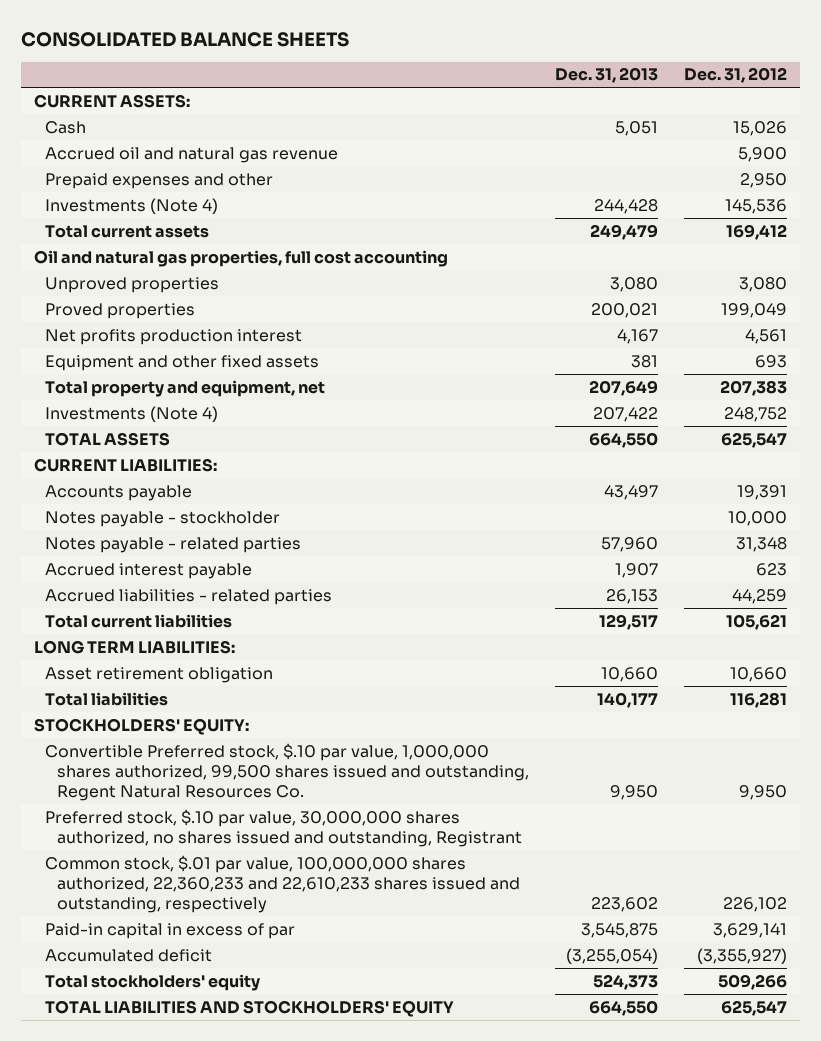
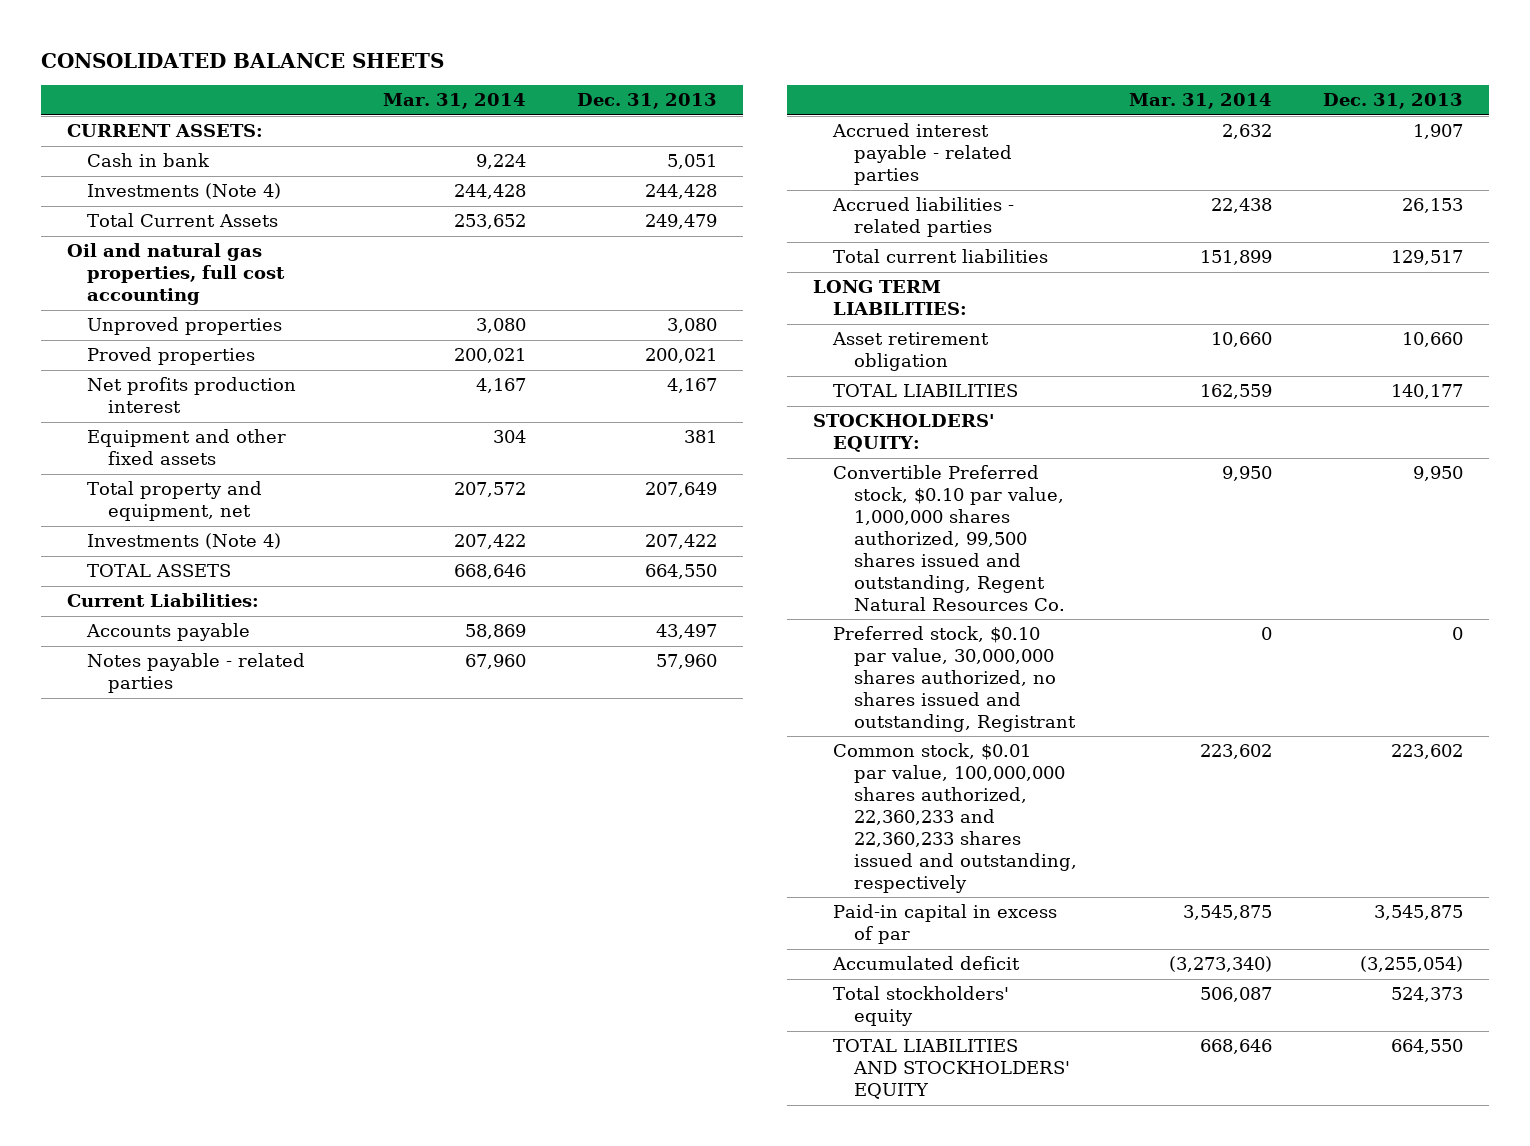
- | Dec. 31, 2013 | Dec. 31, 2012
+ | Mar. 31, 2014 | Dec. 31, 2013
- Cash | 5,051 | 15,026
- Accrued oil and natural gas revenue | | 5,900
- Prepaid expenses and other | | 2,950
+ Cash in bank | 9,224 | 5,051
- Total current assets | 249,479 | 169,412
+ Total Current Assets | 253,652 | 249,479
- CURRENT LIABILITIES:
+ Current Liabilities:
- Notes payable - stockholder | | 10,000
- Accrued interest payable | 1,907 | 623
+ Accrued interest payable - related parties | 2,632 | 1,907
- Total liabilities | 140,177 | 116,281
+ TOTAL LIABILITIES | 162,559 | 140,177
- Convertible Preferred stock, $.10 par value, 1,000,000 shares authorized, 99,500 shares issued and outstanding, Regent Natural Resources Co. | 9,950 | 9,950
- Preferred stock, $.10 par value, 30,000,000 shares authorized, no shares issued and outstanding, Registrant
- Common stock, $.01 par value, 100,000,000 shares authorized, 22,360,233 and 22,610,233 shares issued and outstanding, respectively | 223,602 | 226,102
+ Convertible Preferred stock, $0.10 par value, 1,000,000 shares authorized, 99,500 shares issued and outstanding, Regent Natural Resources Co. | 9,950 | 9,950
+ Preferred stock, $0.10 par value, 30,000,000 shares authorized, no shares issued and outstanding, Registrant | 0 | 0
+ Common stock, $0.01 par value, 100,000,000 shares authorized, 22,360,233 and 22,360,233 shares issued and outstanding, respectively | 223,602 | 223,602

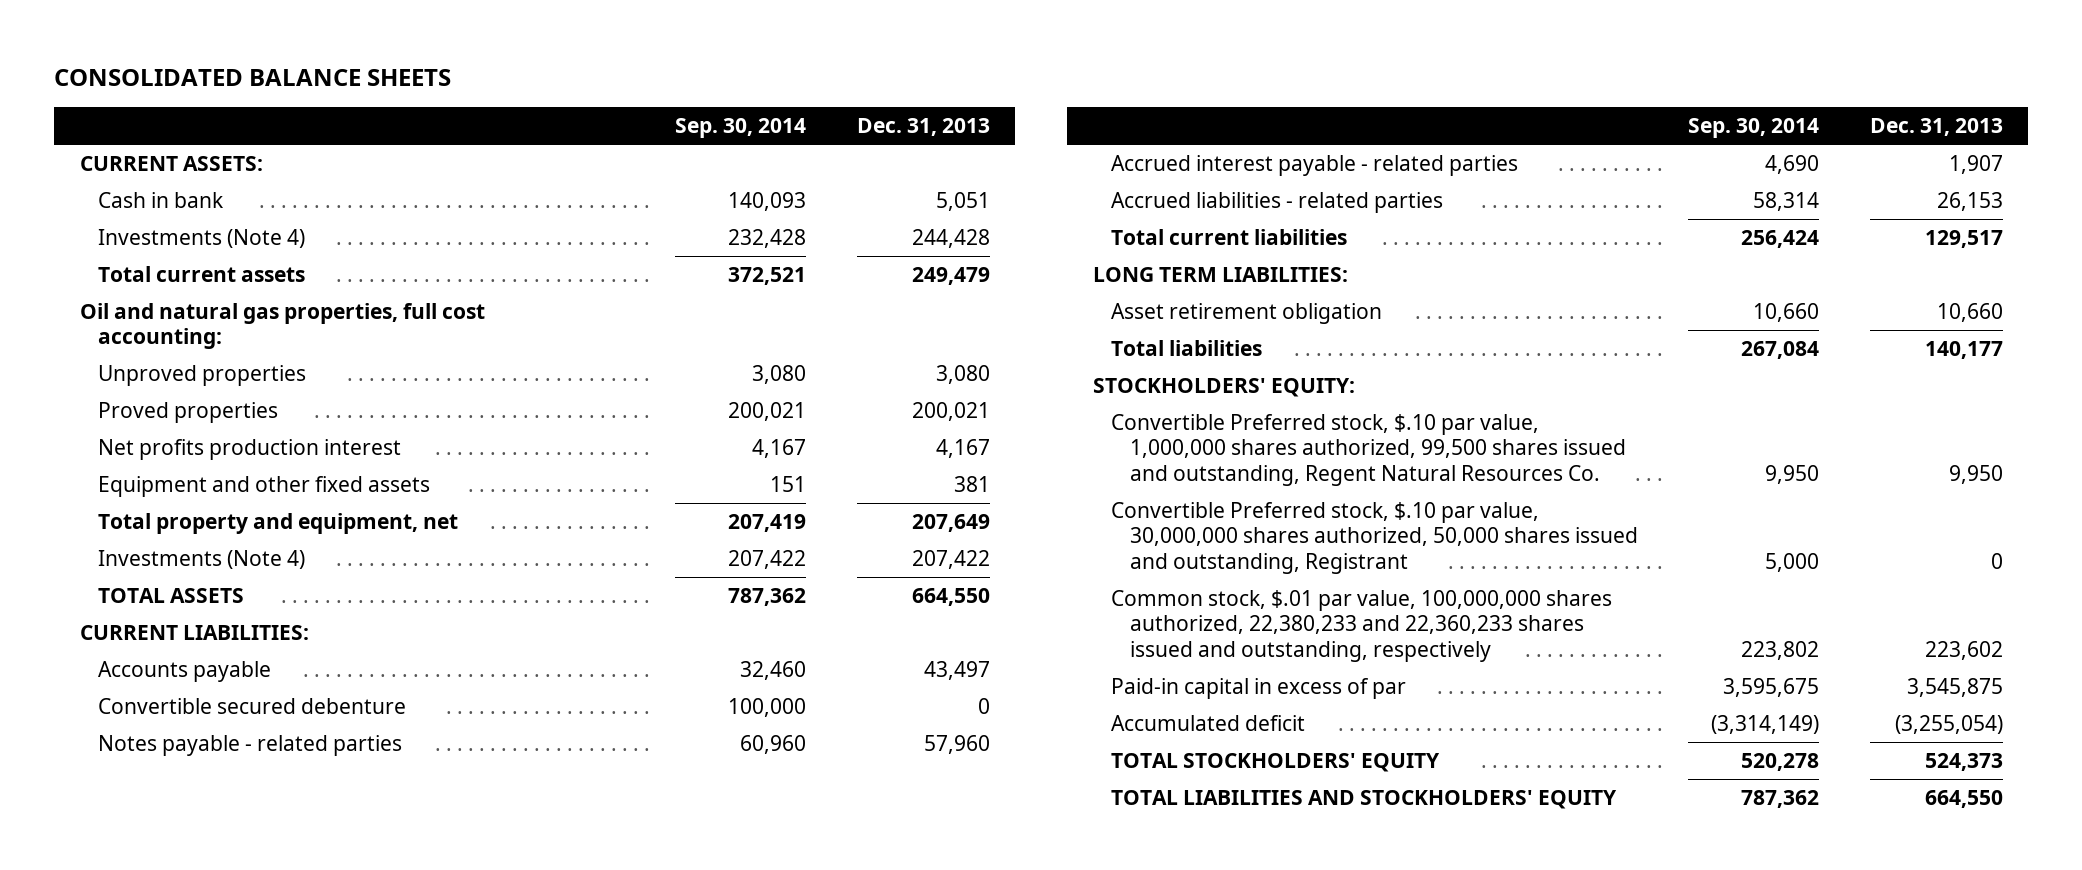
- | Mar. 31, 2014 | Dec. 31, 2013
+ | Sep. 30, 2014 | Dec. 31, 2013
- Total Current Assets | 253,652 | 249,479
- Oil and natural gas properties, full cost accounting
+ Total current assets | 372,521 | 249,479
+ Oil and natural gas properties, full cost accounting:
- Current Liabilities:
+ CURRENT LIABILITIES:
+ Convertible secured debenture | 100,000 | 0
- TOTAL LIABILITIES | 162,559 | 140,177
+ Total liabilities | 267,084 | 140,177
- Convertible Preferred stock, $0.10 par value, 1,000,000 shares authorized, 99,500 shares issued and outstanding, Regent Natural Resources Co. | 9,950 | 9,950
- Preferred stock, $0.10 par value, 30,000,000 shares authorized, no shares issued and outstanding, Registrant | 0 | 0
- Common stock, $0.01 par value, 100,000,000 shares authorized, 22,360,233 and 22,360,233 shares issued and outstanding, respectively | 223,602 | 223,602
+ Convertible Preferred stock, $.10 par value, 1,000,000 shares authorized, 99,500 shares issued and outstanding, Regent Natural Resources Co. | 9,950 | 9,950
+ Convertible Preferred stock, $.10 par value, 30,000,000 shares authorized, 50,000 shares issued and outstanding, Registrant | 5,000 | 0
+ Common stock, $.01 par value, 100,000,000 shares authorized, 22,380,233 and 22,360,233 shares issued and outstanding, respectively | 223,802 | 223,602
- Total stockholders' equity | 506,087 | 524,373
+ TOTAL STOCKHOLDERS' EQUITY | 520,278 | 524,373

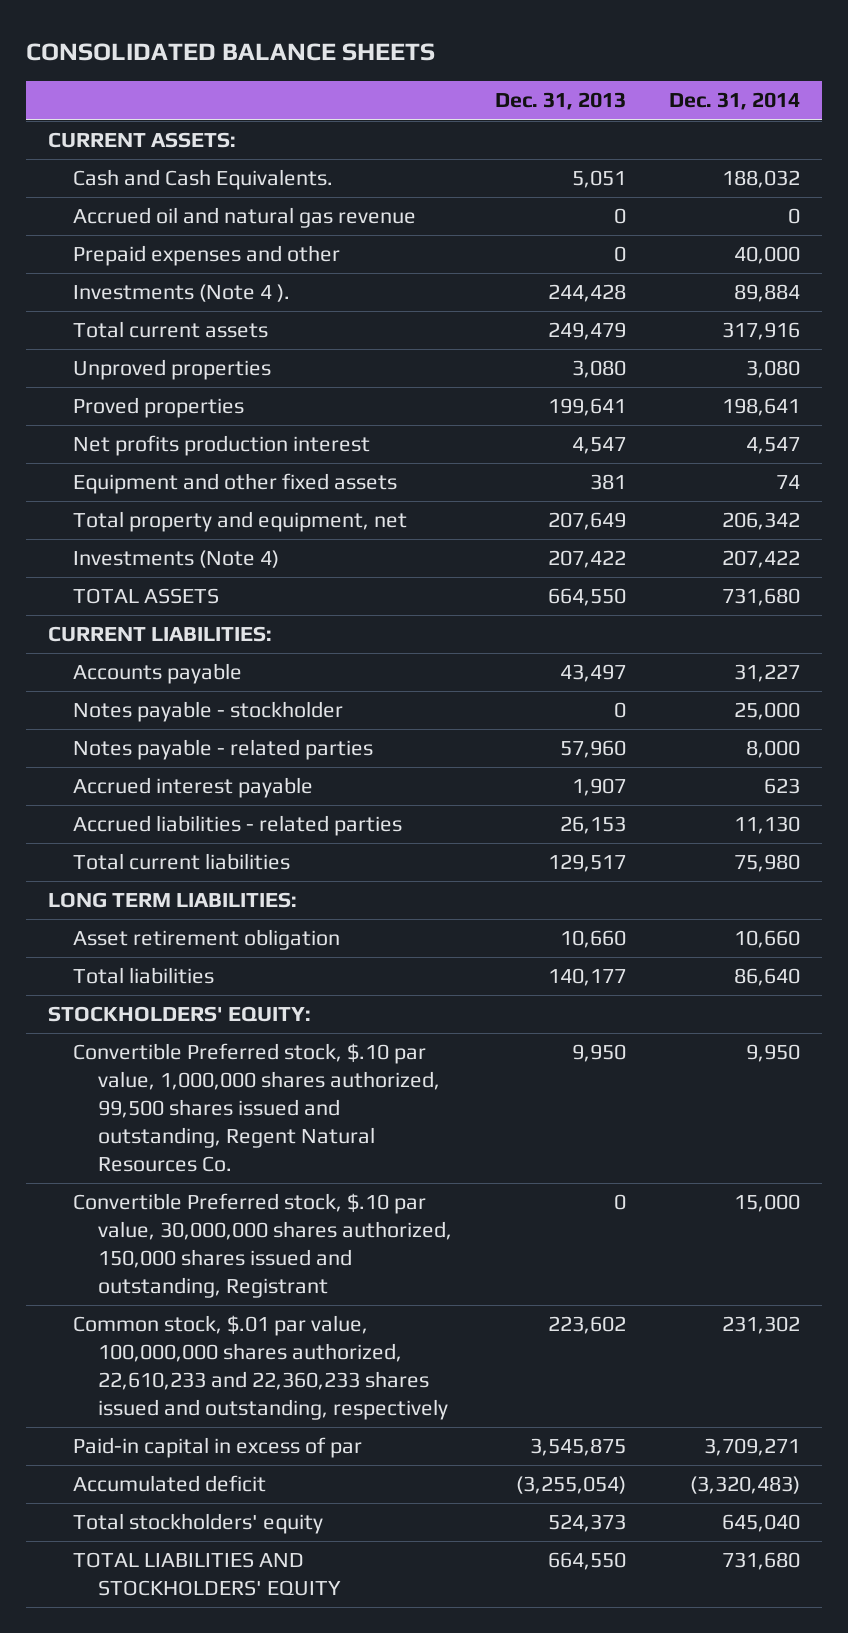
- | Sep. 30, 2014 | Dec. 31, 2013
+ | Dec. 31, 2013 | Dec. 31, 2014
- Cash in bank | 140,093 | 5,051
- Investments (Note 4) | 232,428 | 244,428
+ Cash and Cash Equivalents. | 5,051 | 188,032
+ Accrued oil and natural gas revenue | 0 | 0
+ Prepaid expenses and other | 0 | 40,000
+ Investments (Note 4 ). | 244,428 | 89,884
- Oil and natural gas properties, full cost accounting:
- Proved properties | 200,021 | 200,021
- Net profits production interest | 4,167 | 4,167
+ Proved properties | 199,641 | 198,641
+ Net profits production interest | 4,547 | 4,547
- Convertible secured debenture | 100,000 | 0
+ Notes payable - stockholder | 0 | 25,000
- Accrued interest payable - related parties | 4,690 | 1,907
+ Accrued interest payable | 1,907 | 623
- Convertible Preferred stock, $.10 par value, 30,000,000 shares authorized, 50,000 shares issued and outstanding, Registrant | 5,000 | 0
- Common stock, $.01 par value, 100,000,000 shares authorized, 22,380,233 and 22,360,233 shares issued and outstanding, respectively | 223,802 | 223,602
+ Convertible Preferred stock, $.10 par value, 30,000,000 shares authorized, 150,000 shares issued and outstanding, Registrant | 0 | 15,000
+ Common stock, $.01 par value, 100,000,000 shares authorized, 22,610,233 and 22,360,233 shares issued and outstanding, respectively | 223,602 | 231,302
- TOTAL STOCKHOLDERS' EQUITY | 520,278 | 524,373
+ Total stockholders' equity | 524,373 | 645,040

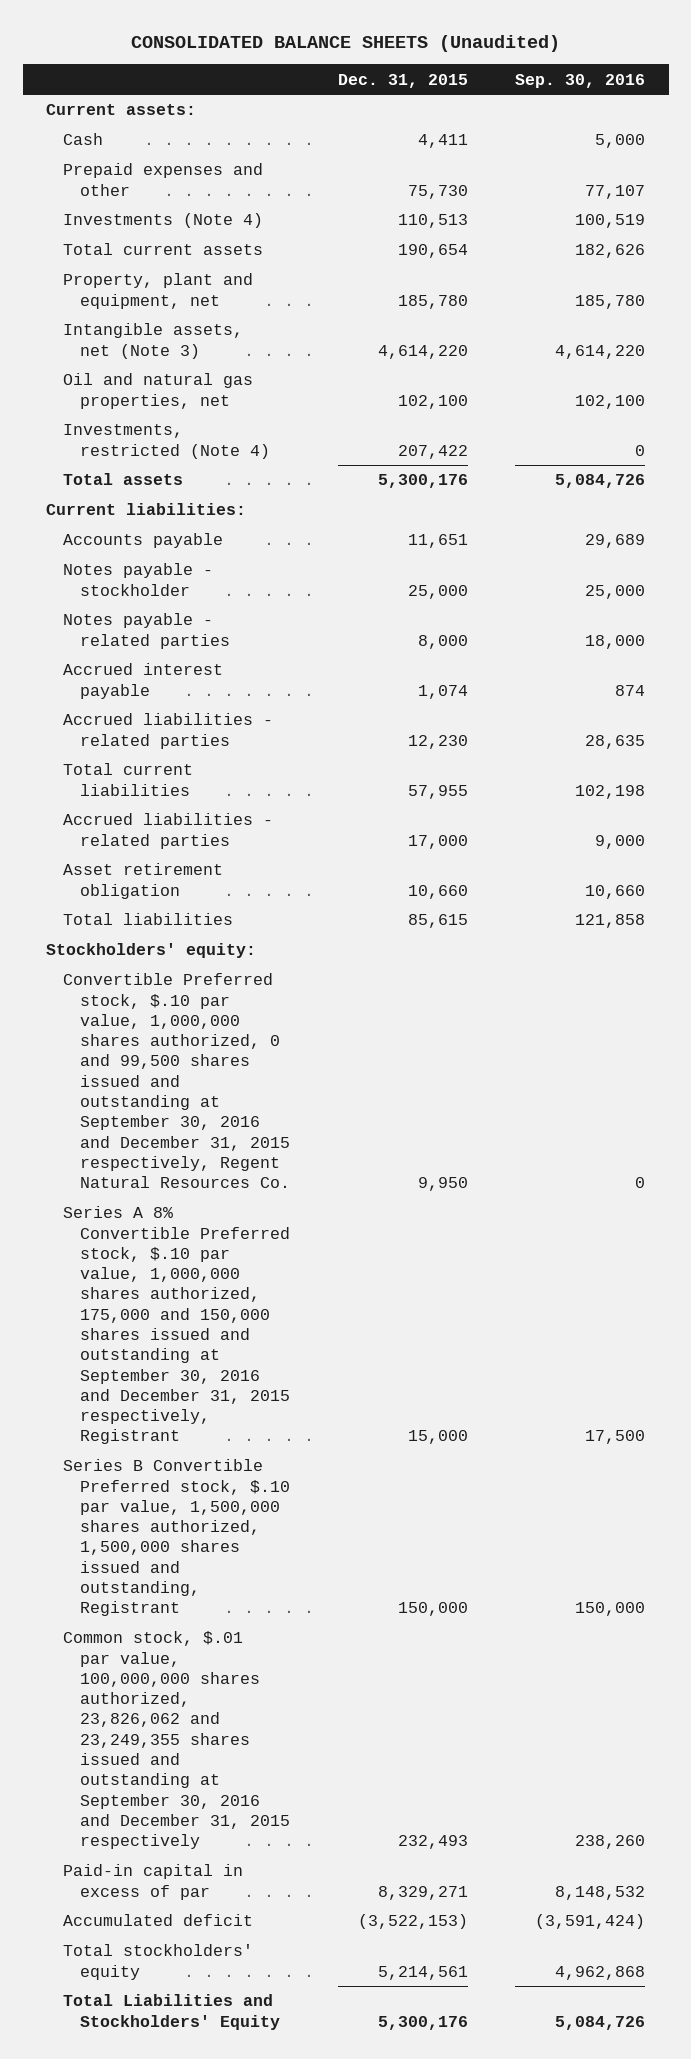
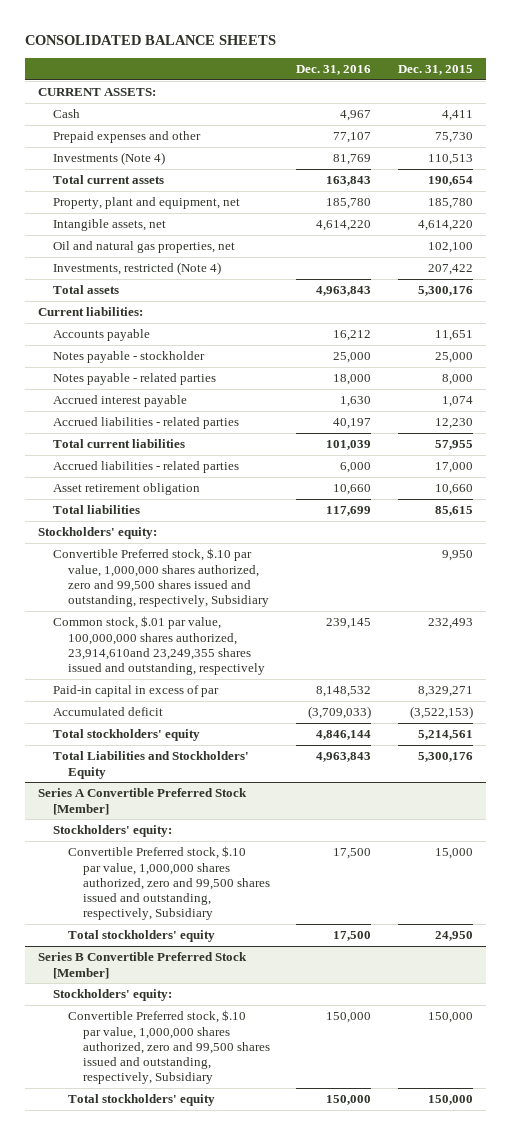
- CONSOLIDATED BALANCE SHEETS (Unaudited)
+ CONSOLIDATED BALANCE SHEETS
- | Dec. 31, 2015 | Sep. 30, 2016
+ | Dec. 31, 2016 | Dec. 31, 2015
- Current assets:
+ CURRENT ASSETS:
- Intangible assets, net (Note 3) | 4,614,220 | 4,614,220
+ Intangible assets, net | 4,614,220 | 4,614,220
- Convertible Preferred stock, $.10 par value, 1,000,000 shares authorized, 0 and 99,500 shares issued and outstanding at September 30, 2016 and December 31, 2015 respectively, Regent Natural Resources Co. | 9,950 | 0
- Series A 8% Convertible Preferred stock, $.10 par value, 1,000,000 shares authorized, 175,000 and 150,000 shares issued and outstanding at September 30, 2016 and December 31, 2015 respectively, Registrant | 15,000 | 17,500
- Series B Convertible Preferred stock, $.10 par value, 1,500,000 shares authorized, 1,500,000 shares issued and outstanding, Registrant | 150,000 | 150,000
- Common stock, $.01 par value, 100,000,000 shares authorized, 23,826,062 and 23,249,355 shares issued and outstanding at September 30, 2016 and December 31, 2015 respectively | 232,493 | 238,260
+ Convertible Preferred stock, $.10 par value, 1,000,000 shares authorized, zero and 99,500 shares issued and outstanding, respectively, Subsidiary | | 9,950
+ Common stock, $.01 par value, 100,000,000 shares authorized, 23,914,610and 23,249,355 shares issued and outstanding, respectively | 239,145 | 232,493
+ Series A Convertible Preferred Stock [Member]
+ Stockholders' equity:
+ Convertible Preferred stock, $.10 par value, 1,000,000 shares authorized, zero and 99,500 shares issued and outstanding, respectively, Subsidiary | 17,500 | 15,000
+ Total stockholders' equity | 17,500 | 24,950
+ Series B Convertible Preferred Stock [Member]
+ Stockholders' equity:
+ Convertible Preferred stock, $.10 par value, 1,000,000 shares authorized, zero and 99,500 shares issued and outstanding, respectively, Subsidiary | 150,000 | 150,000
+ Total stockholders' equity | 150,000 | 150,000

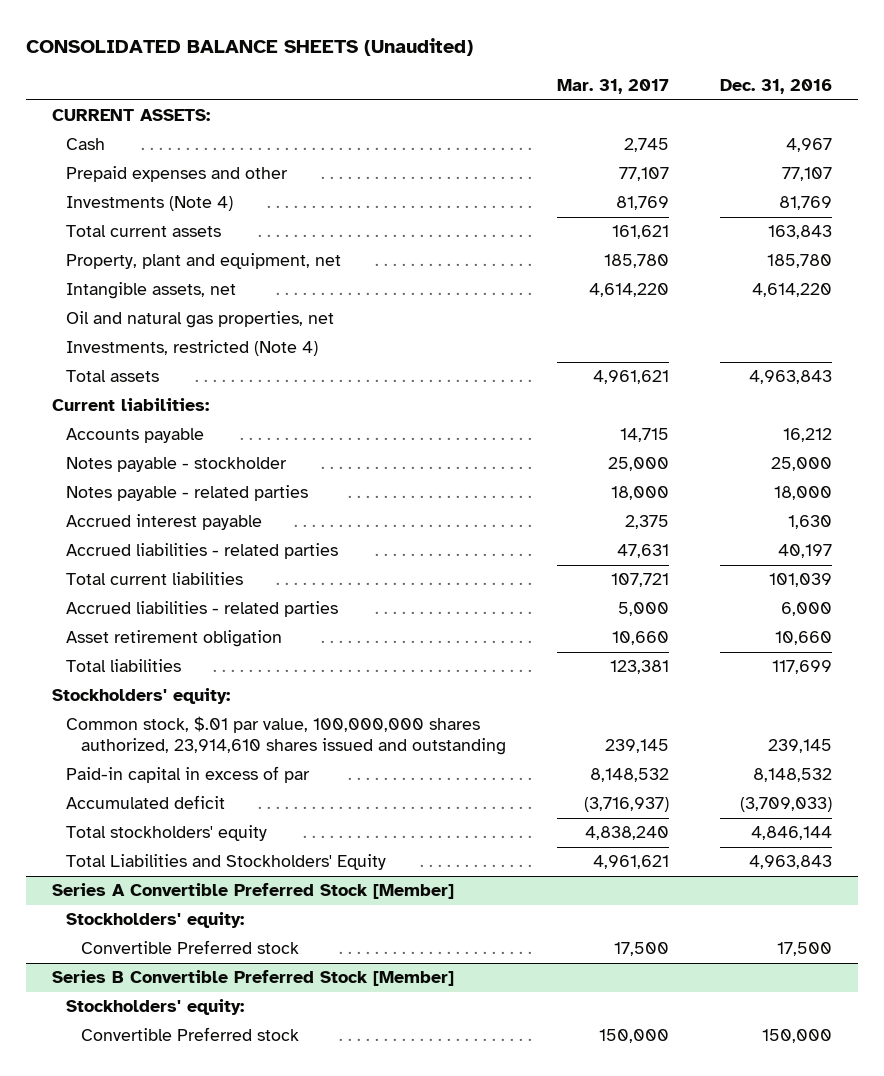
- CONSOLIDATED BALANCE SHEETS
+ CONSOLIDATED BALANCE SHEETS (Unaudited)
- | Dec. 31, 2016 | Dec. 31, 2015
+ | Mar. 31, 2017 | Dec. 31, 2016
- Convertible Preferred stock, $.10 par value, 1,000,000 shares authorized, zero and 99,500 shares issued and outstanding, respectively, Subsidiary | | 9,950
- Common stock, $.01 par value, 100,000,000 shares authorized, 23,914,610and 23,249,355 shares issued and outstanding, respectively | 239,145 | 232,493
+ Common stock, $.01 par value, 100,000,000 shares authorized, 23,914,610 shares issued and outstanding | 239,145 | 239,145
@ Series A Convertible Preferred Stock [Member]
- Convertible Preferred stock, $.10 par value, 1,000,000 shares authorized, zero and 99,500 shares issued and outstanding, respectively, Subsidiary | 17,500 | 15,000
- Total stockholders' equity | 17,500 | 24,950
+ Convertible Preferred stock | 17,500 | 17,500
@ Series B Convertible Preferred Stock [Member]
- Convertible Preferred stock, $.10 par value, 1,000,000 shares authorized, zero and 99,500 shares issued and outstanding, respectively, Subsidiary | 150,000 | 150,000
- Total stockholders' equity | 150,000 | 150,000
+ Convertible Preferred stock | 150,000 | 150,000

